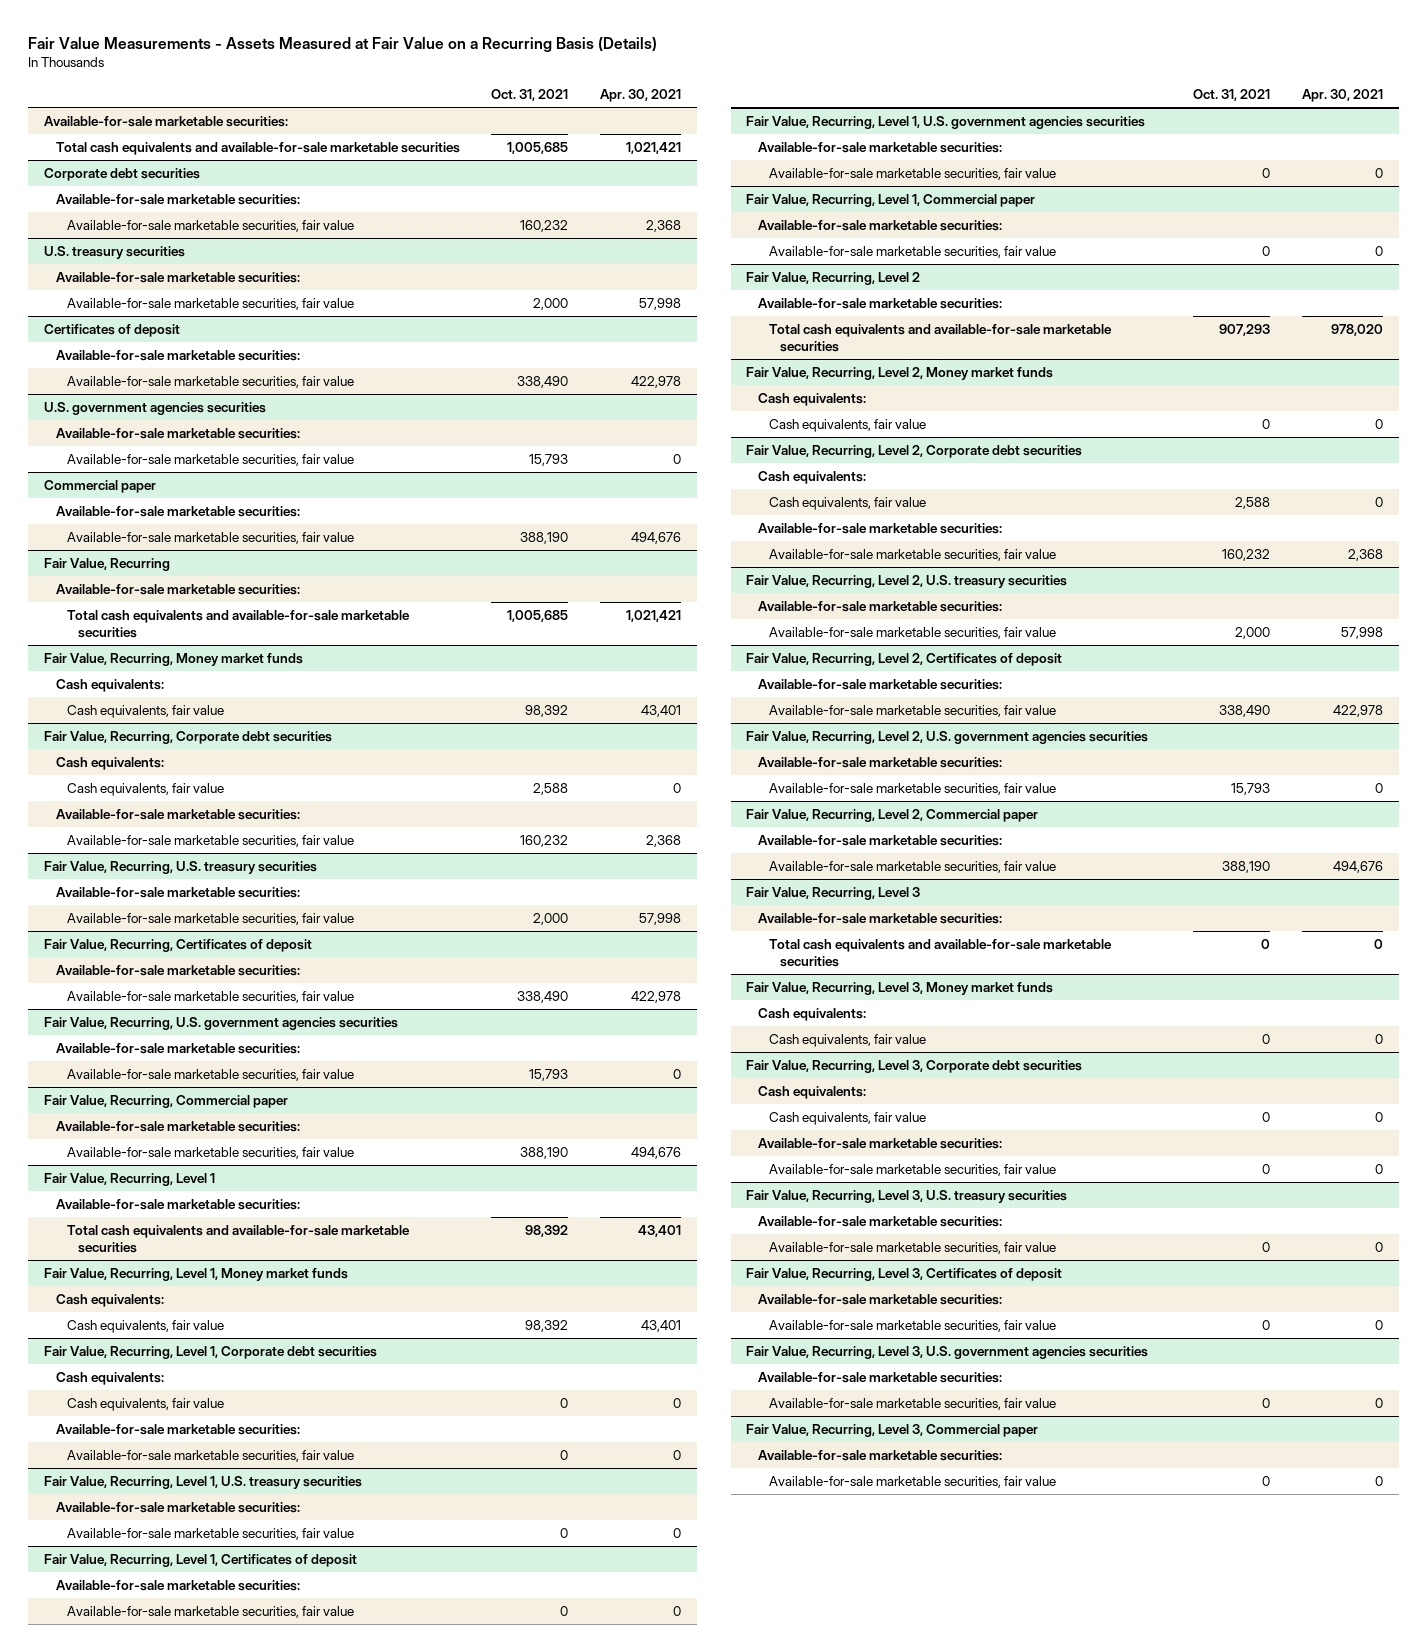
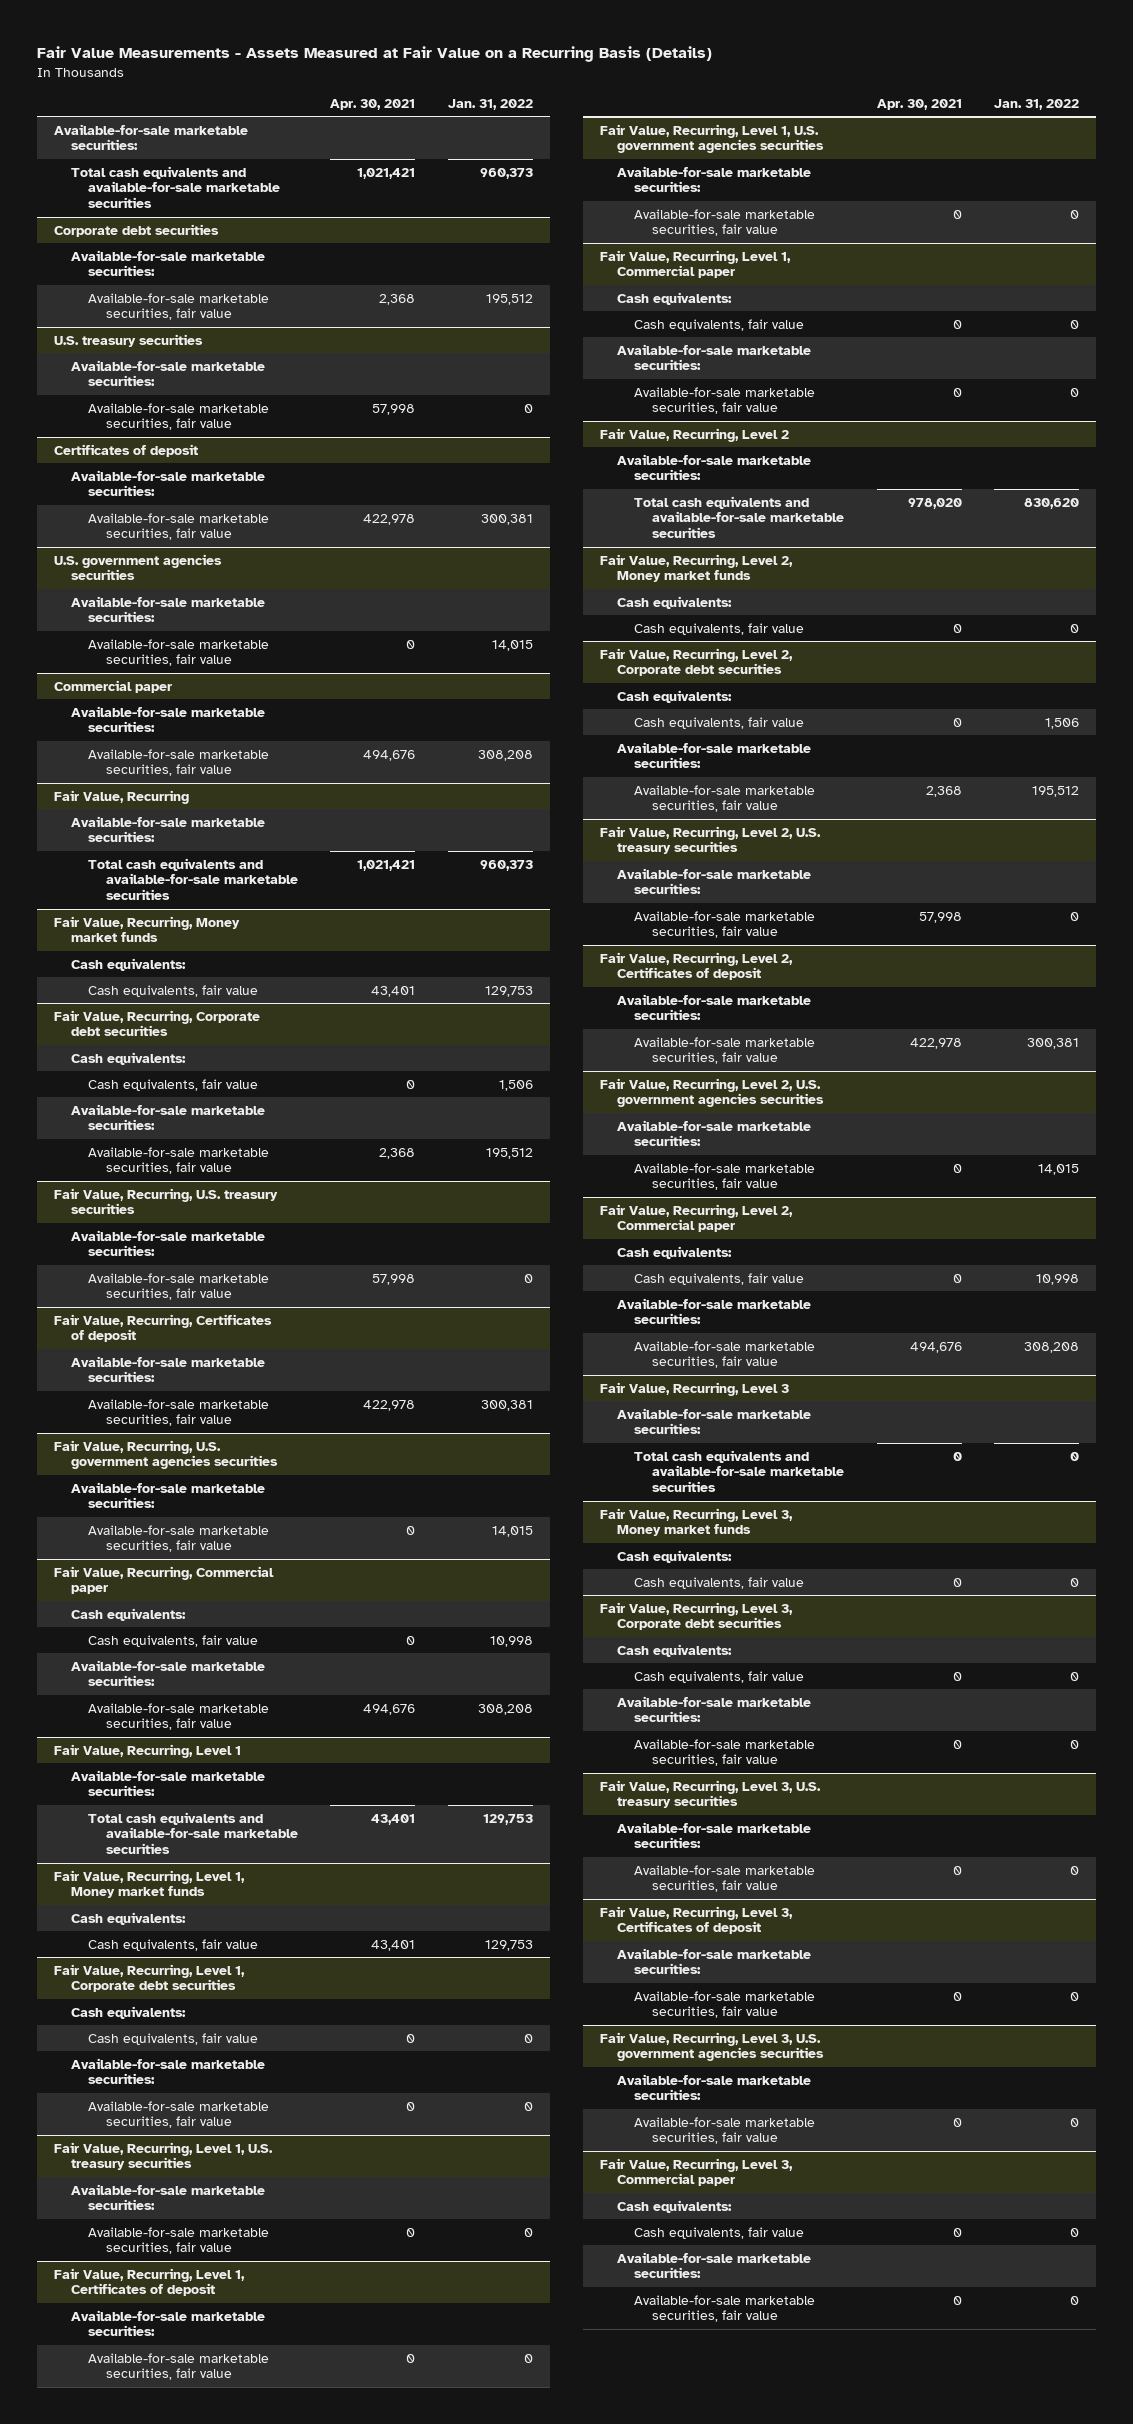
- | Oct. 31, 2021 | Apr. 30, 2021
+ | Apr. 30, 2021 | Jan. 31, 2022
@ Fair Value, Recurring, Commercial paper
+ Cash equivalents:
+ Cash equivalents, fair value | 0 | 10,998
@ Fair Value, Recurring, Level 1, Commercial paper
+ Cash equivalents:
+ Cash equivalents, fair value | 0 | 0
@ Fair Value, Recurring, Level 2, Commercial paper
+ Cash equivalents:
+ Cash equivalents, fair value | 0 | 10,998
@ Fair Value, Recurring, Level 3, Commercial paper
+ Cash equivalents:
+ Cash equivalents, fair value | 0 | 0

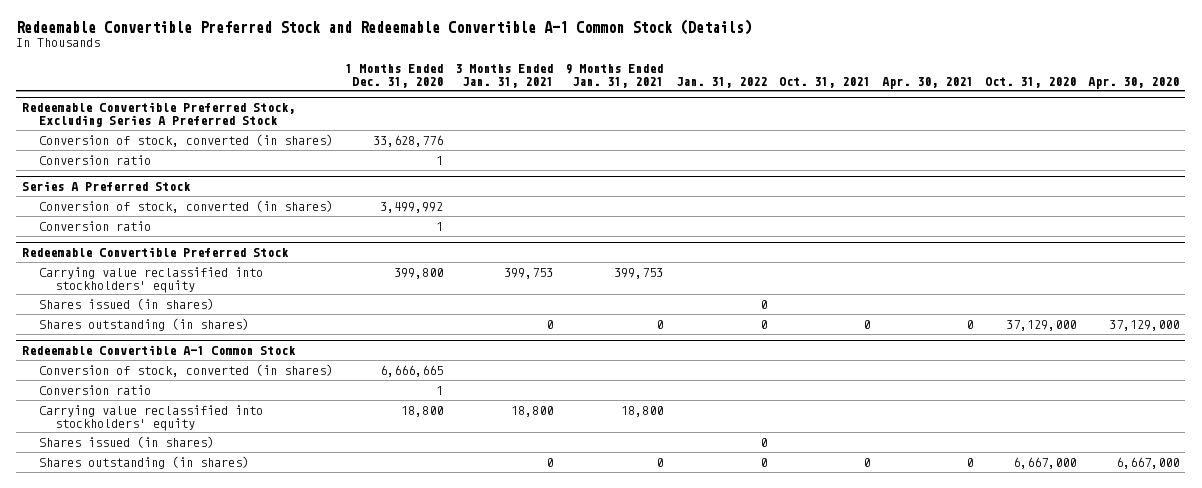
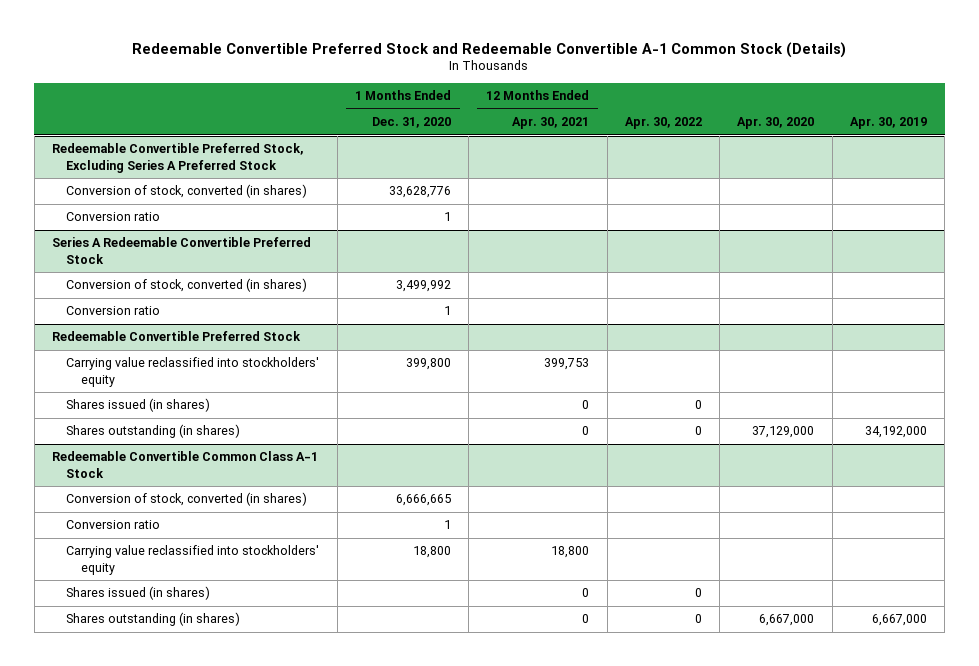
- | 1 Months Ended Dec. 31, 2020 | 3 Months Ended Jan. 31, 2021 | 9 Months Ended Jan. 31, 2021 | Jan. 31, 2022 | Oct. 31, 2021 | Apr. 30, 2021 | Oct. 31, 2020 | Apr. 30, 2020
+ | 1 Months Ended Dec. 31, 2020 | 12 Months Ended Apr. 30, 2021 | Apr. 30, 2022 | Apr. 30, 2020 | Apr. 30, 2019
- Series A Preferred Stock
+ Series A Redeemable Convertible Preferred Stock
- Redeemable Convertible A-1 Common Stock
+ Redeemable Convertible Common Class A-1 Stock

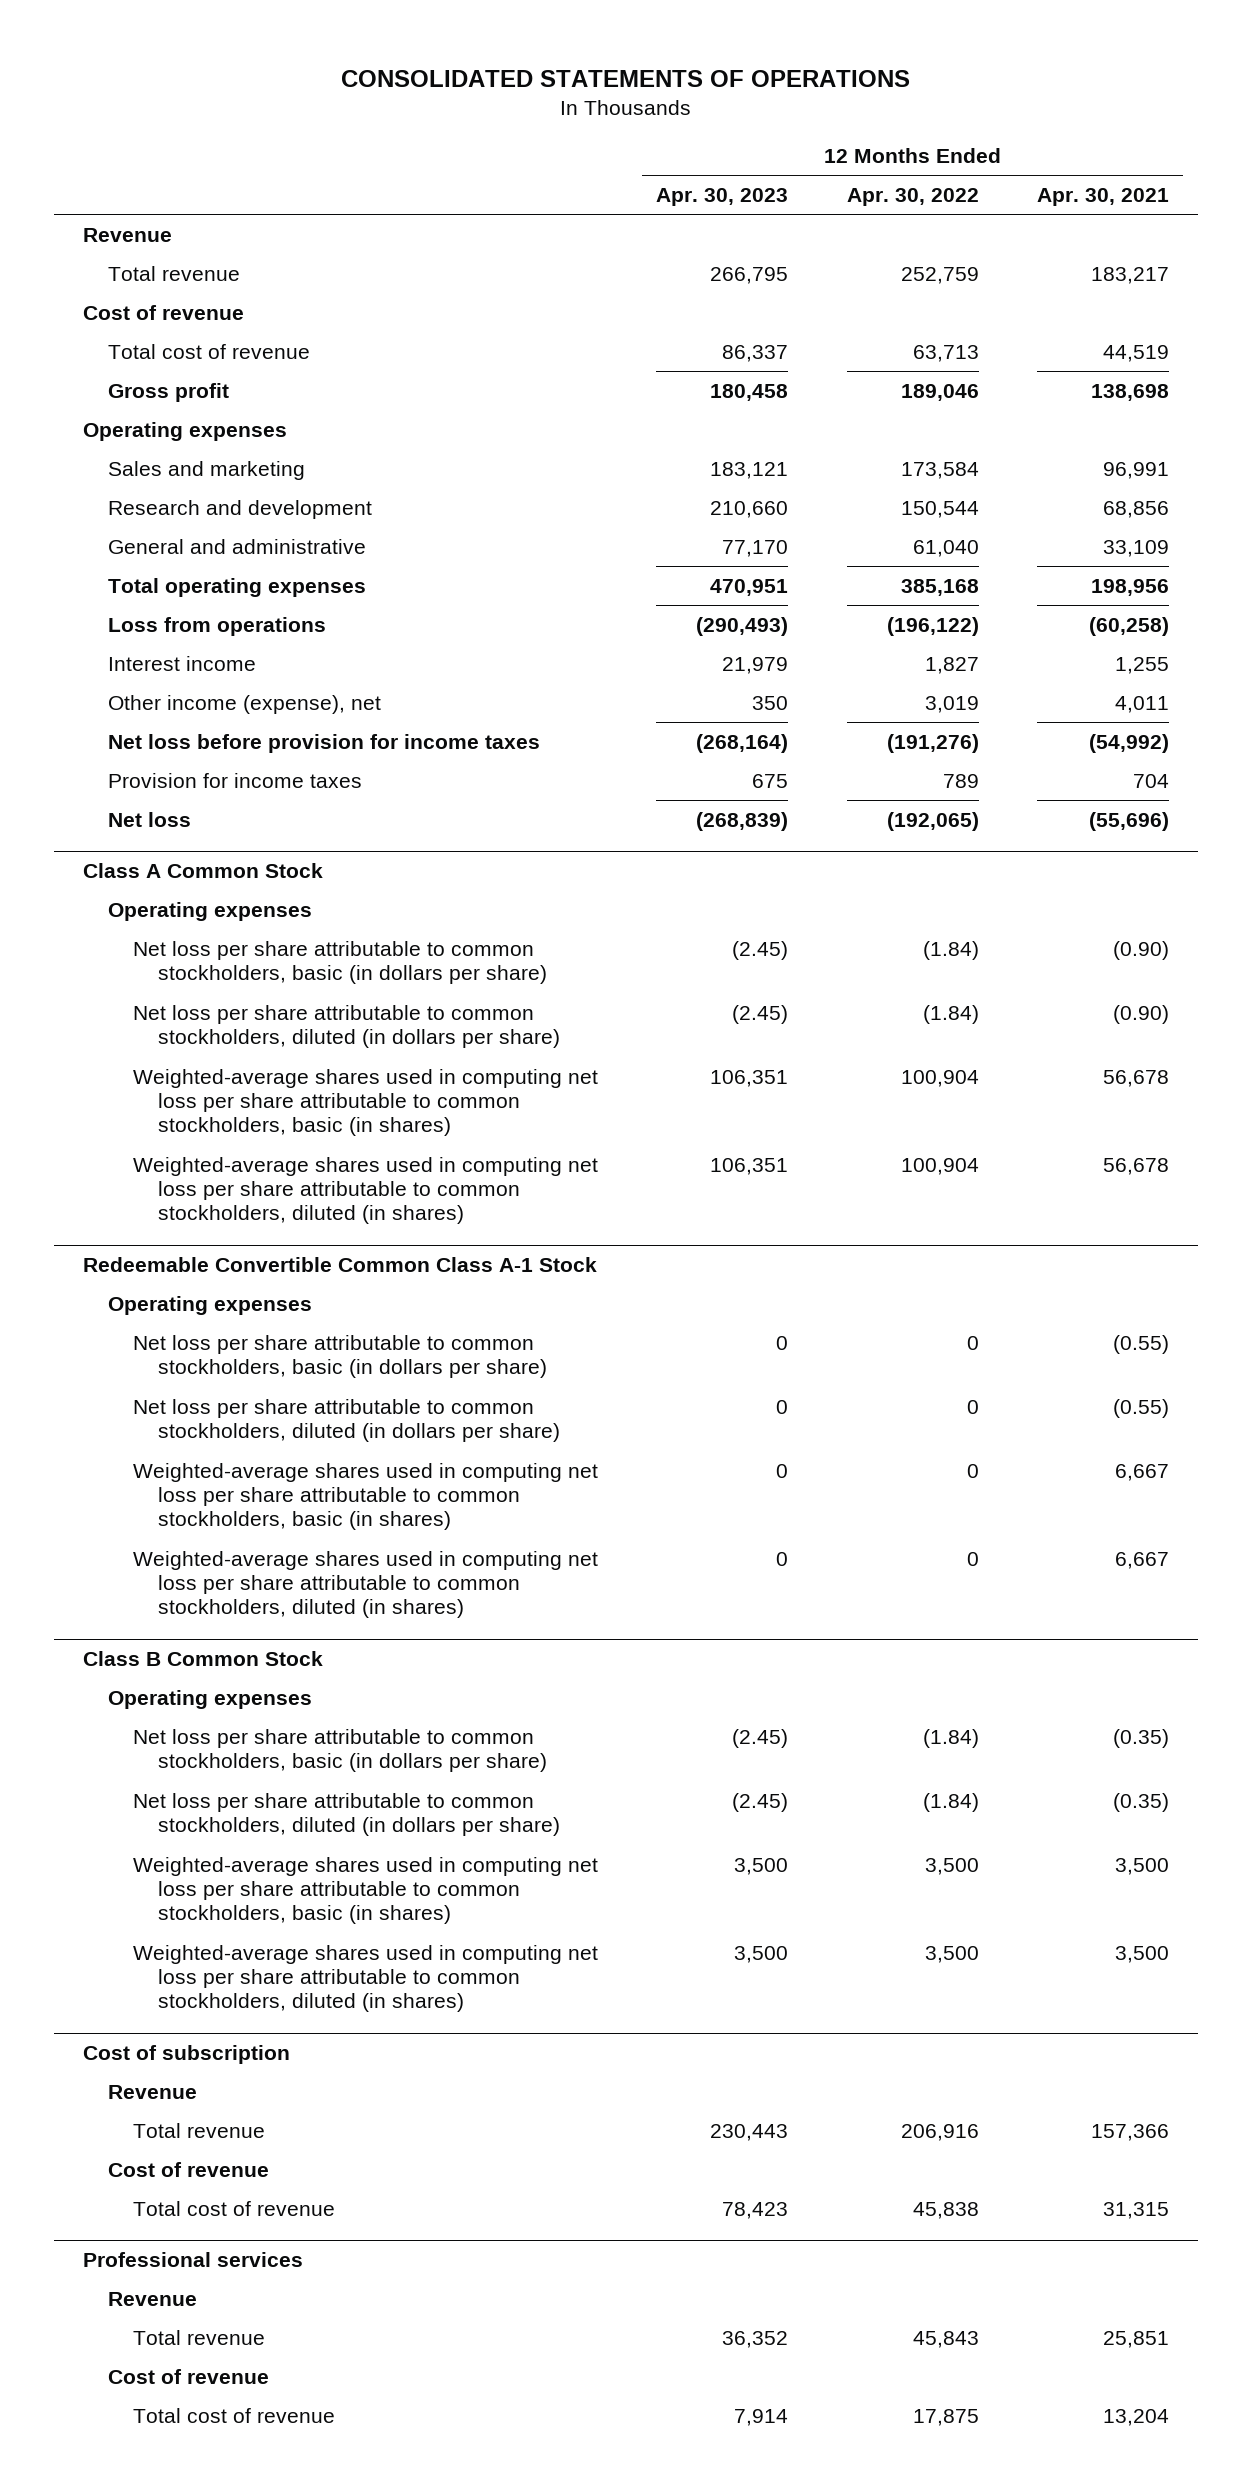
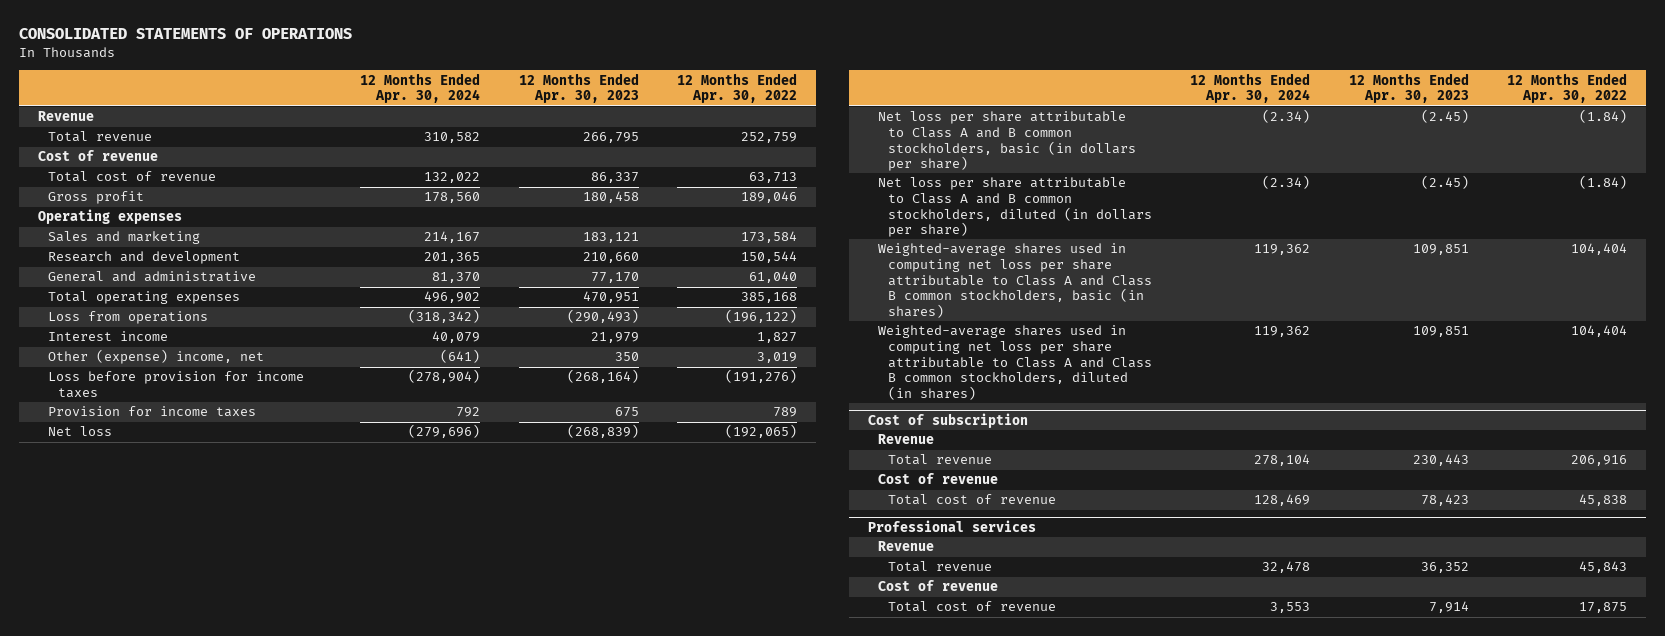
- | 12 Months Ended Apr. 30, 2023 | 12 Months Ended Apr. 30, 2022 | 12 Months Ended Apr. 30, 2021
+ | 12 Months Ended Apr. 30, 2024 | 12 Months Ended Apr. 30, 2023 | 12 Months Ended Apr. 30, 2022
- Other income (expense), net | 350 | 3,019 | 4,011
- Net loss before provision for income taxes | (268,164) | (191,276) | (54,992)
+ Other (expense) income, net | (641) | 350 | 3,019
+ Loss before provision for income taxes | (278,904) | (268,164) | (191,276)
- Class A Common Stock
- Operating expenses
- Net loss per share attributable to common stockholders, basic (in dollars per share) | (2.45) | (1.84) | (0.90)
- Net loss per share attributable to common stockholders, diluted (in dollars per share) | (2.45) | (1.84) | (0.90)
- Weighted-average shares used in computing net loss per share attributable to common stockholders, basic (in shares) | 106,351 | 100,904 | 56,678
- Weighted-average shares used in computing net loss per share attributable to common stockholders, diluted (in shares) | 106,351 | 100,904 | 56,678
- Redeemable Convertible Common Class A-1 Stock
- Operating expenses
- Net loss per share attributable to common stockholders, basic (in dollars per share) | 0 | 0 | (0.55)
- Net loss per share attributable to common stockholders, diluted (in dollars per share) | 0 | 0 | (0.55)
- Weighted-average shares used in computing net loss per share attributable to common stockholders, basic (in shares) | 0 | 0 | 6,667
- Weighted-average shares used in computing net loss per share attributable to common stockholders, diluted (in shares) | 0 | 0 | 6,667
- Class B Common Stock
- Operating expenses
- Net loss per share attributable to common stockholders, basic (in dollars per share) | (2.45) | (1.84) | (0.35)
- Net loss per share attributable to common stockholders, diluted (in dollars per share) | (2.45) | (1.84) | (0.35)
- Weighted-average shares used in computing net loss per share attributable to common stockholders, basic (in shares) | 3,500 | 3,500 | 3,500
- Weighted-average shares used in computing net loss per share attributable to common stockholders, diluted (in shares) | 3,500 | 3,500 | 3,500
+ Net loss per share attributable to Class A and B common stockholders, basic (in dollars per share) | (2.34) | (2.45) | (1.84)
+ Net loss per share attributable to Class A and B common stockholders, diluted (in dollars per share) | (2.34) | (2.45) | (1.84)
+ Weighted-average shares used in computing net loss per share attributable to Class A and Class B common stockholders, basic (in shares) | 119,362 | 109,851 | 104,404
+ Weighted-average shares used in computing net loss per share attributable to Class A and Class B common stockholders, diluted (in shares) | 119,362 | 109,851 | 104,404

